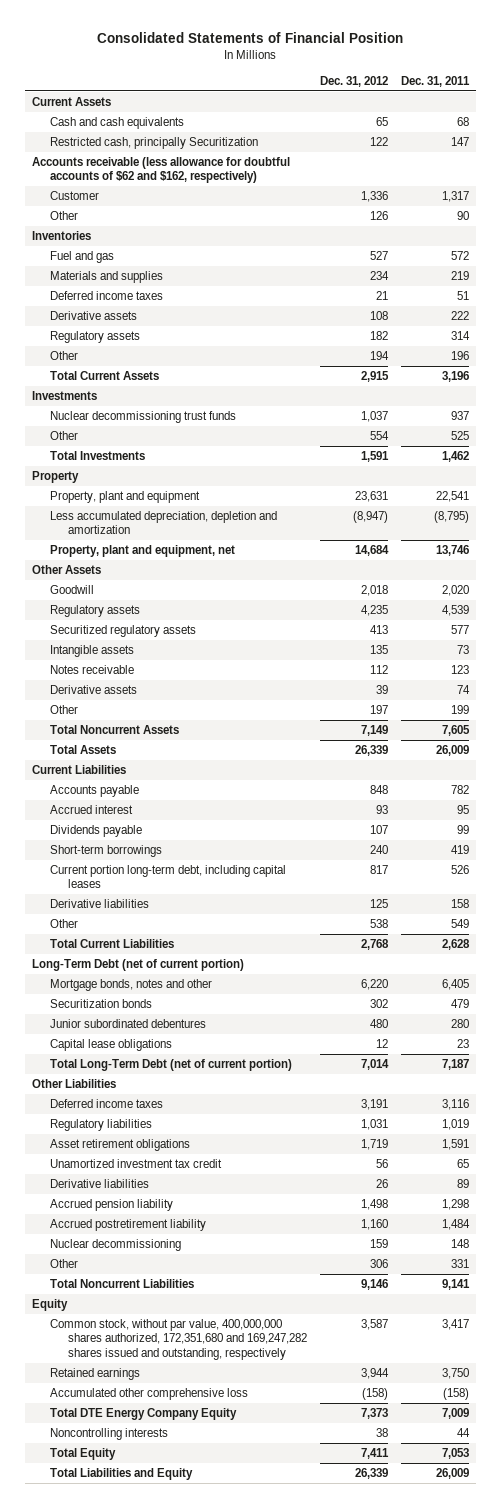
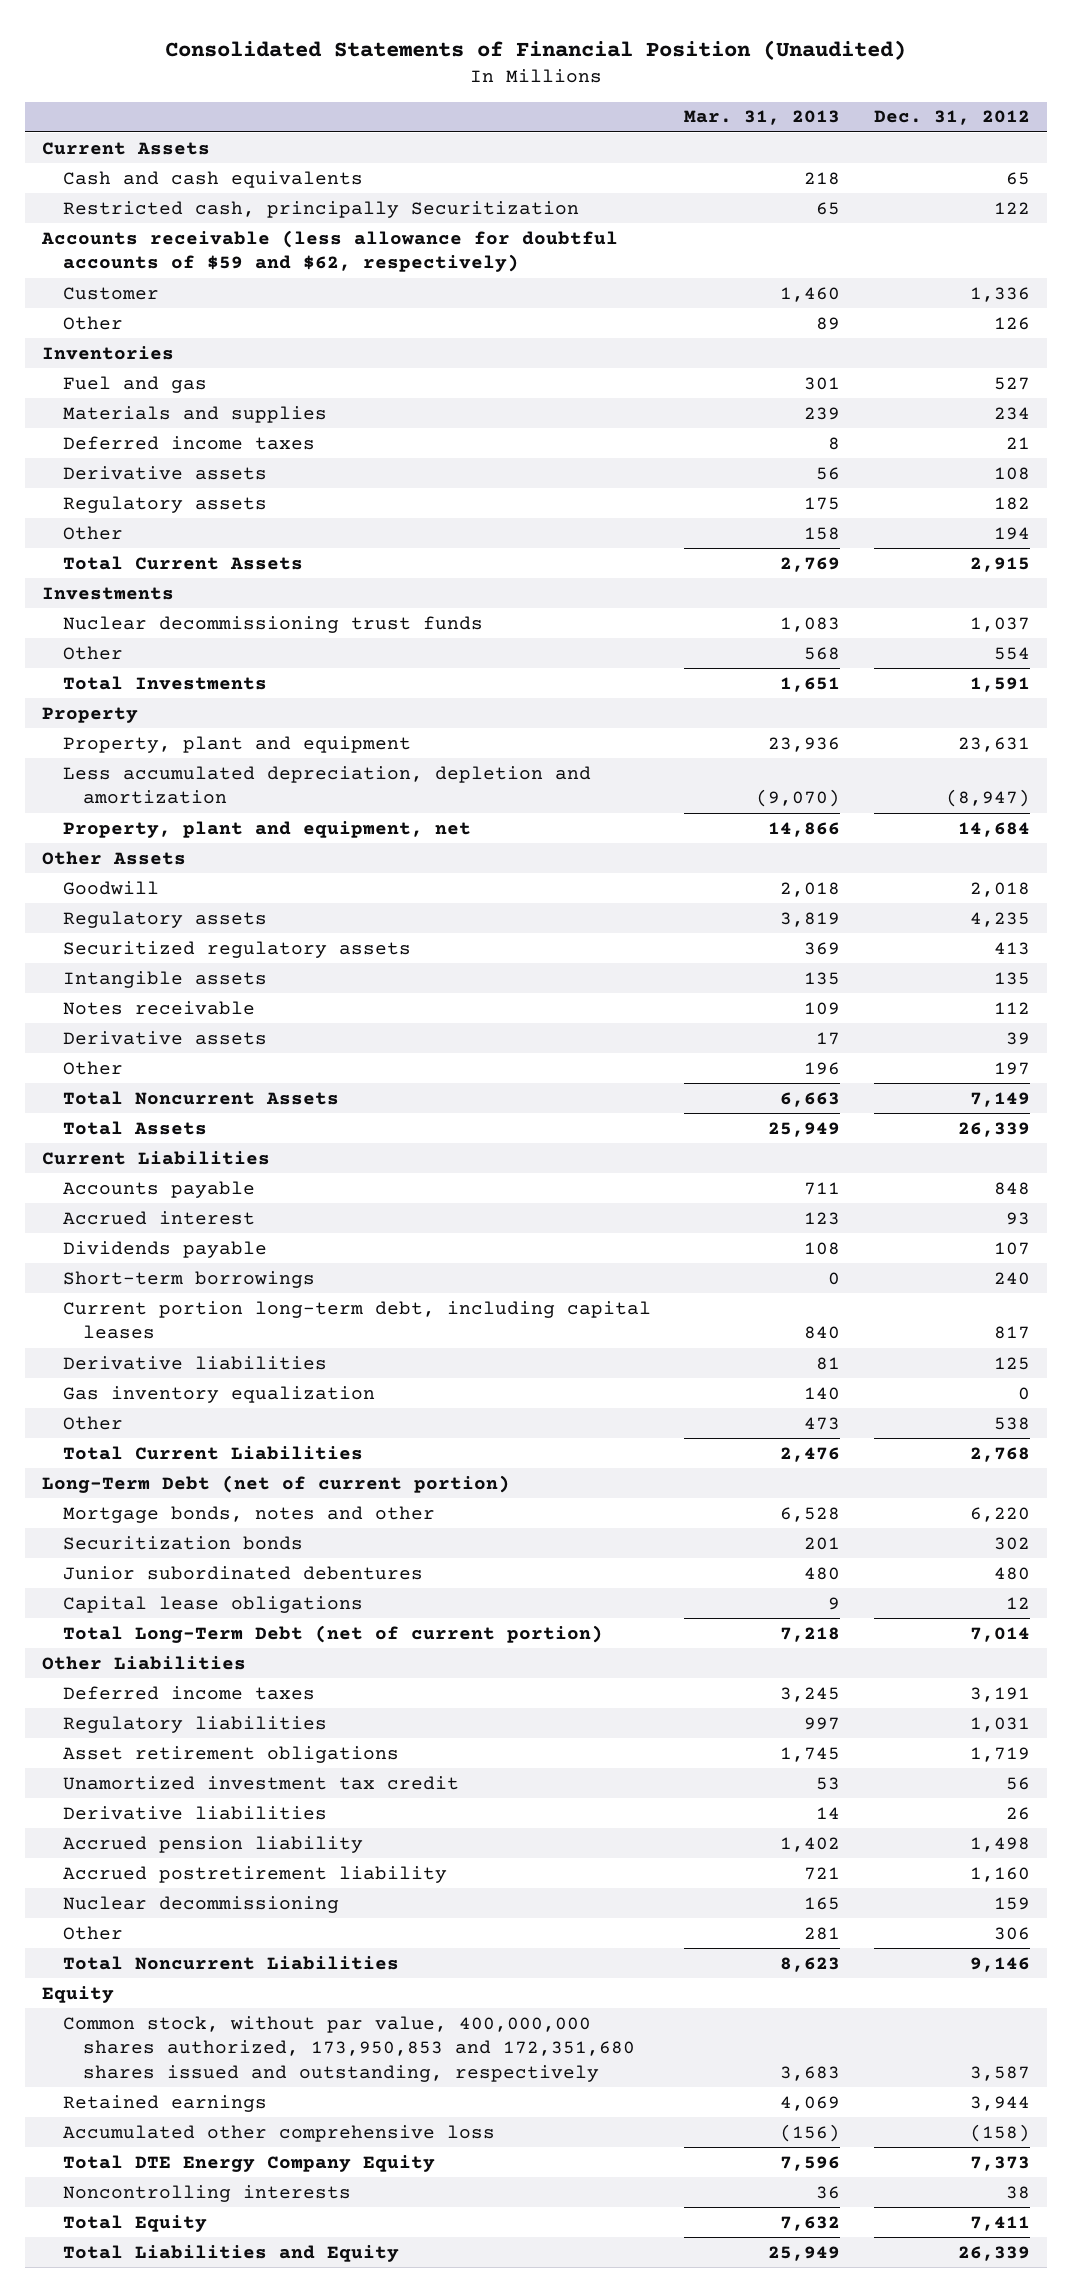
- Consolidated Statements of Financial Position
+ Consolidated Statements of Financial Position (Unaudited)
- | Dec. 31, 2012 | Dec. 31, 2011
+ | Mar. 31, 2013 | Dec. 31, 2012
- Accounts receivable (less allowance for doubtful accounts of $62 and $162, respectively)
+ Accounts receivable (less allowance for doubtful accounts of $59 and $62, respectively)
+ Gas inventory equalization | 140 | 0
- Common stock, without par value, 400,000,000 shares authorized, 172,351,680 and 169,247,282 shares issued and outstanding, respectively | 3,587 | 3,417
+ Common stock, without par value, 400,000,000 shares authorized, 173,950,853 and 172,351,680 shares issued and outstanding, respectively | 3,683 | 3,587

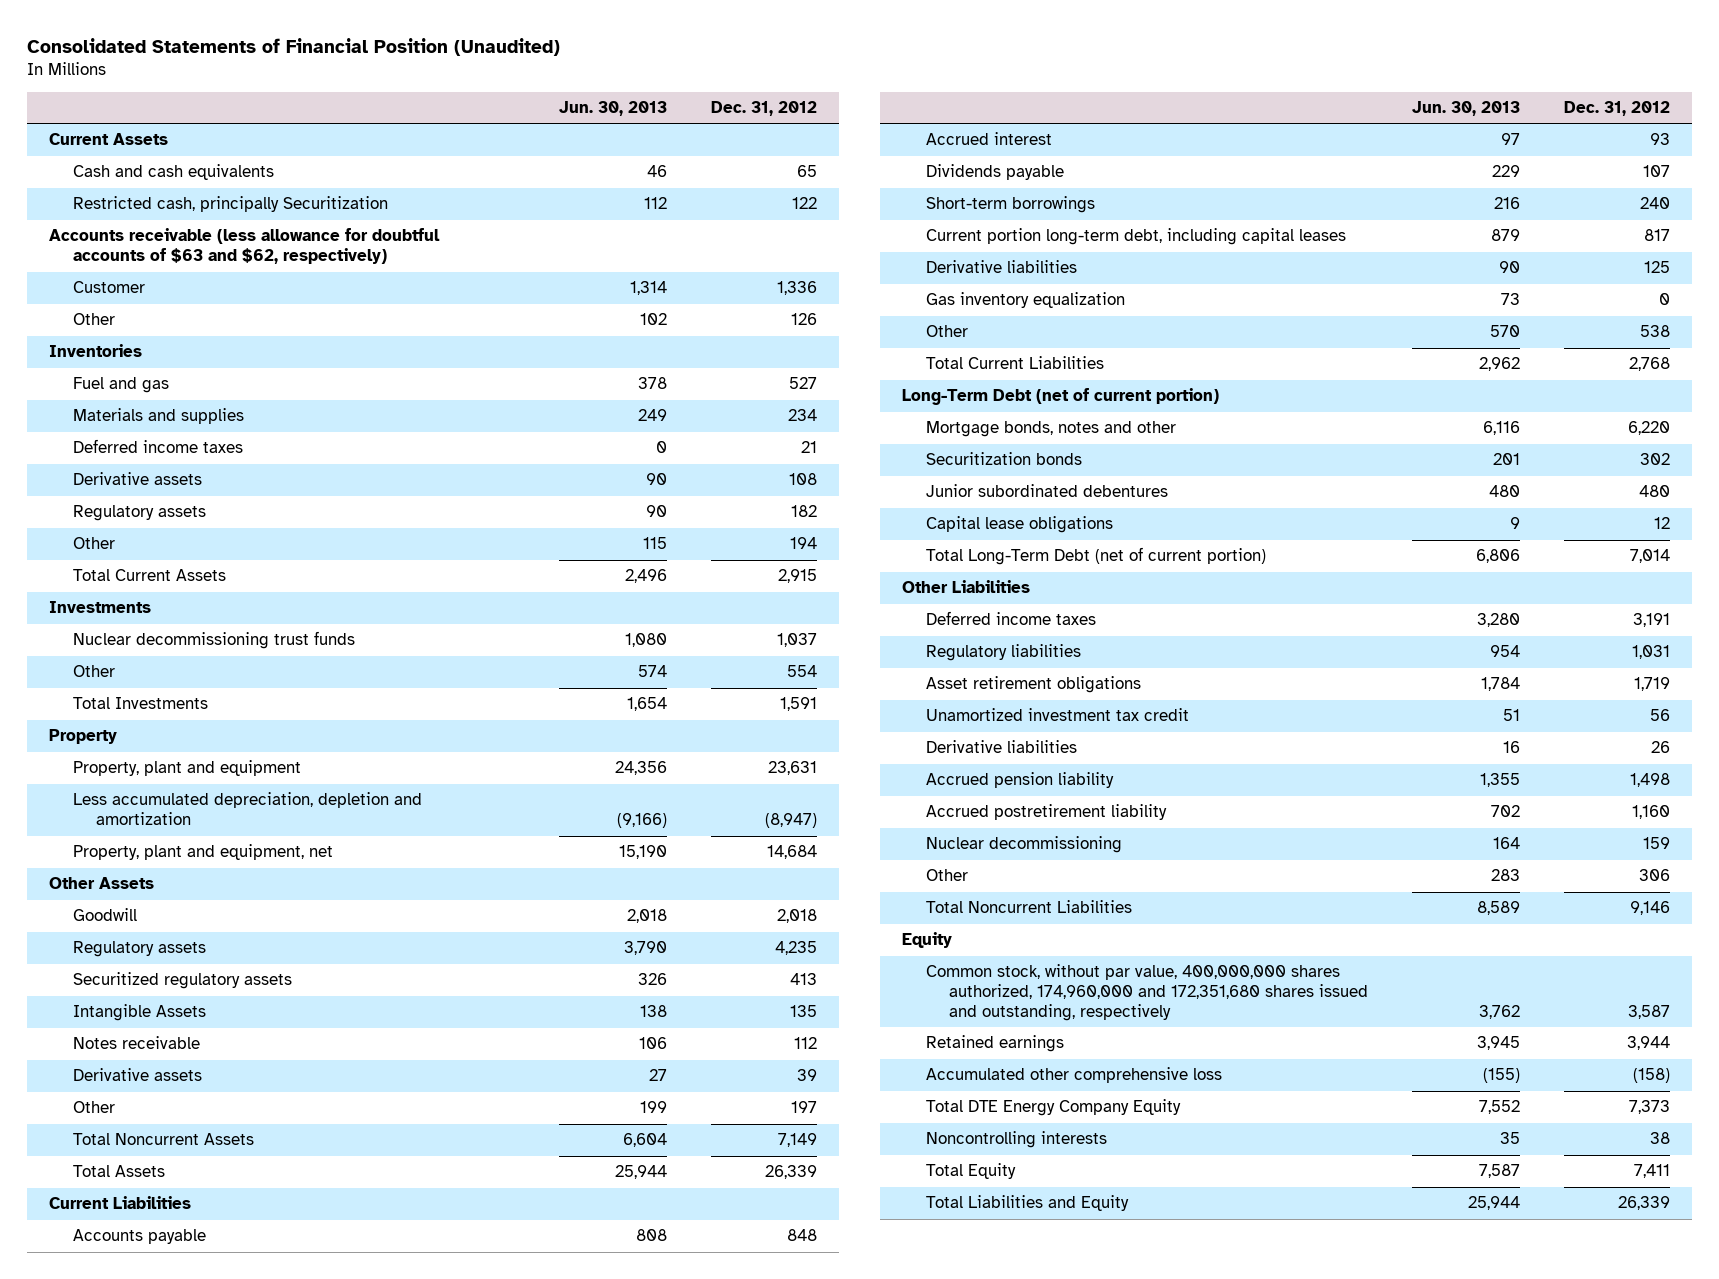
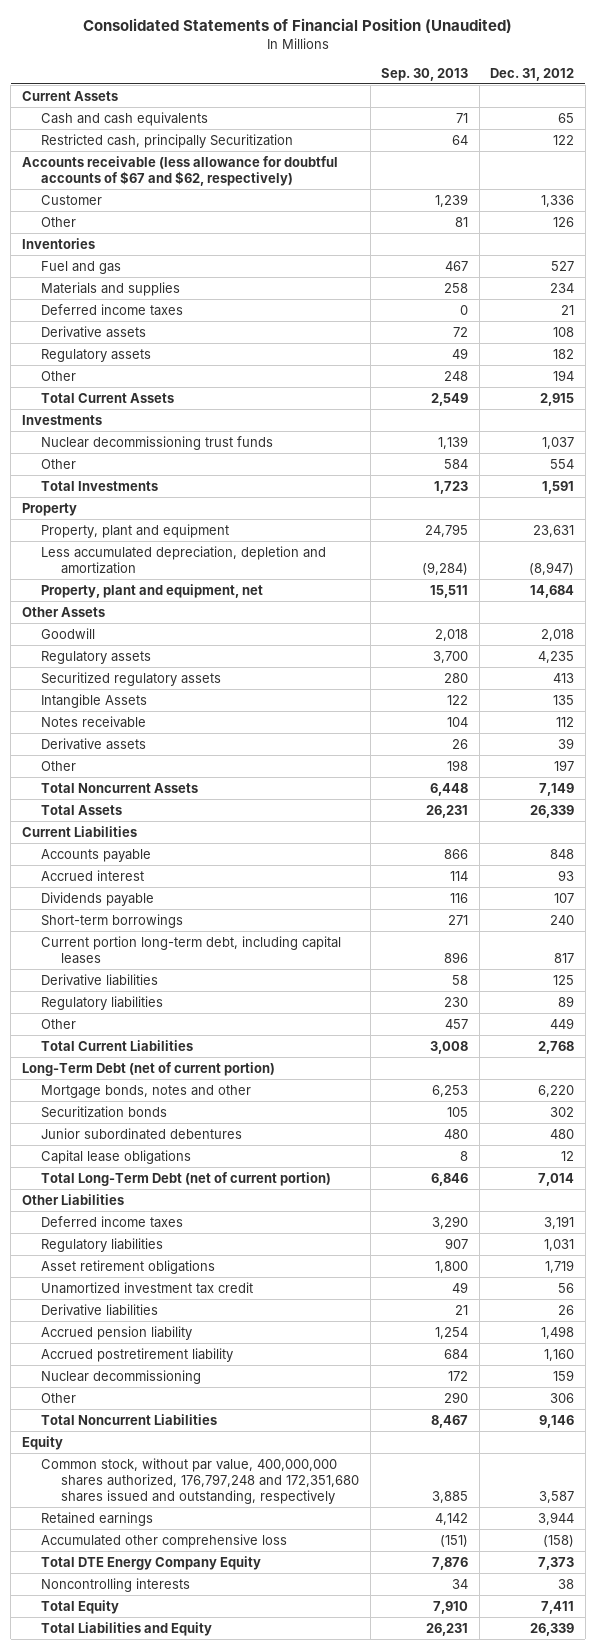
- | Jun. 30, 2013 | Dec. 31, 2012
+ | Sep. 30, 2013 | Dec. 31, 2012
- Accounts receivable (less allowance for doubtful accounts of $63 and $62, respectively)
+ Accounts receivable (less allowance for doubtful accounts of $67 and $62, respectively)
- Gas inventory equalization | 73 | 0
- Other | 570 | 538
+ Regulatory liabilities | 230 | 89
+ Other | 457 | 449
- Common stock, without par value, 400,000,000 shares authorized, 174,960,000 and 172,351,680 shares issued and outstanding, respectively | 3,762 | 3,587
+ Common stock, without par value, 400,000,000 shares authorized, 176,797,248 and 172,351,680 shares issued and outstanding, respectively | 3,885 | 3,587

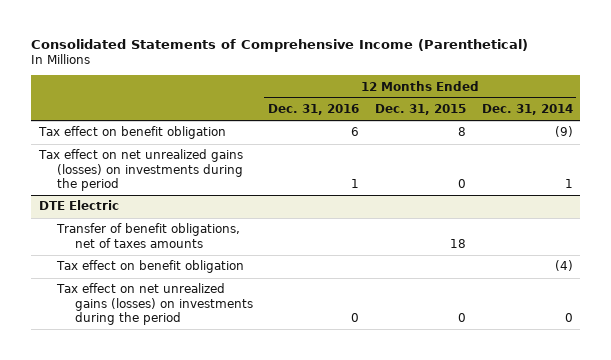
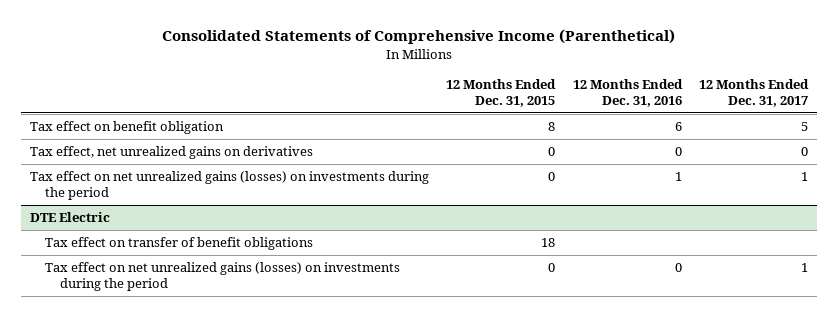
- | 12 Months Ended Dec. 31, 2016 | 12 Months Ended Dec. 31, 2015 | 12 Months Ended Dec. 31, 2014
+ | 12 Months Ended Dec. 31, 2015 | 12 Months Ended Dec. 31, 2016 | 12 Months Ended Dec. 31, 2017
+ Tax effect, net unrealized gains on derivatives | 0 | 0 | 0
@ DTE Electric
- Transfer of benefit obligations, net of taxes amounts | | 18 |
- Tax effect on benefit obligation | | | (4)
+ Tax effect on transfer of benefit obligations | 18 | |

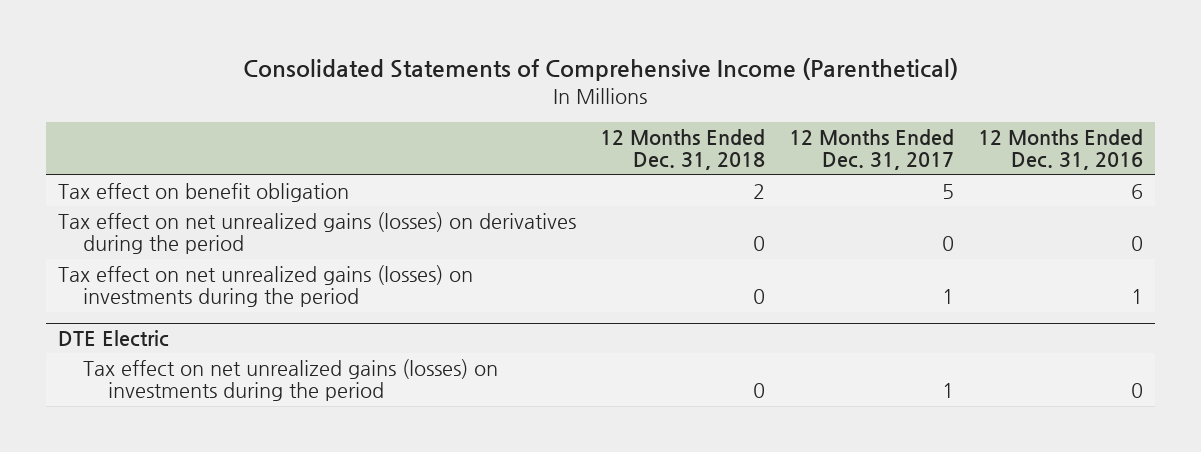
- | 12 Months Ended Dec. 31, 2015 | 12 Months Ended Dec. 31, 2016 | 12 Months Ended Dec. 31, 2017
+ | 12 Months Ended Dec. 31, 2018 | 12 Months Ended Dec. 31, 2017 | 12 Months Ended Dec. 31, 2016
- Tax effect, net unrealized gains on derivatives | 0 | 0 | 0
+ Tax effect on net unrealized gains (losses) on derivatives during the period | 0 | 0 | 0
@ DTE Electric
- Tax effect on transfer of benefit obligations | 18 | |

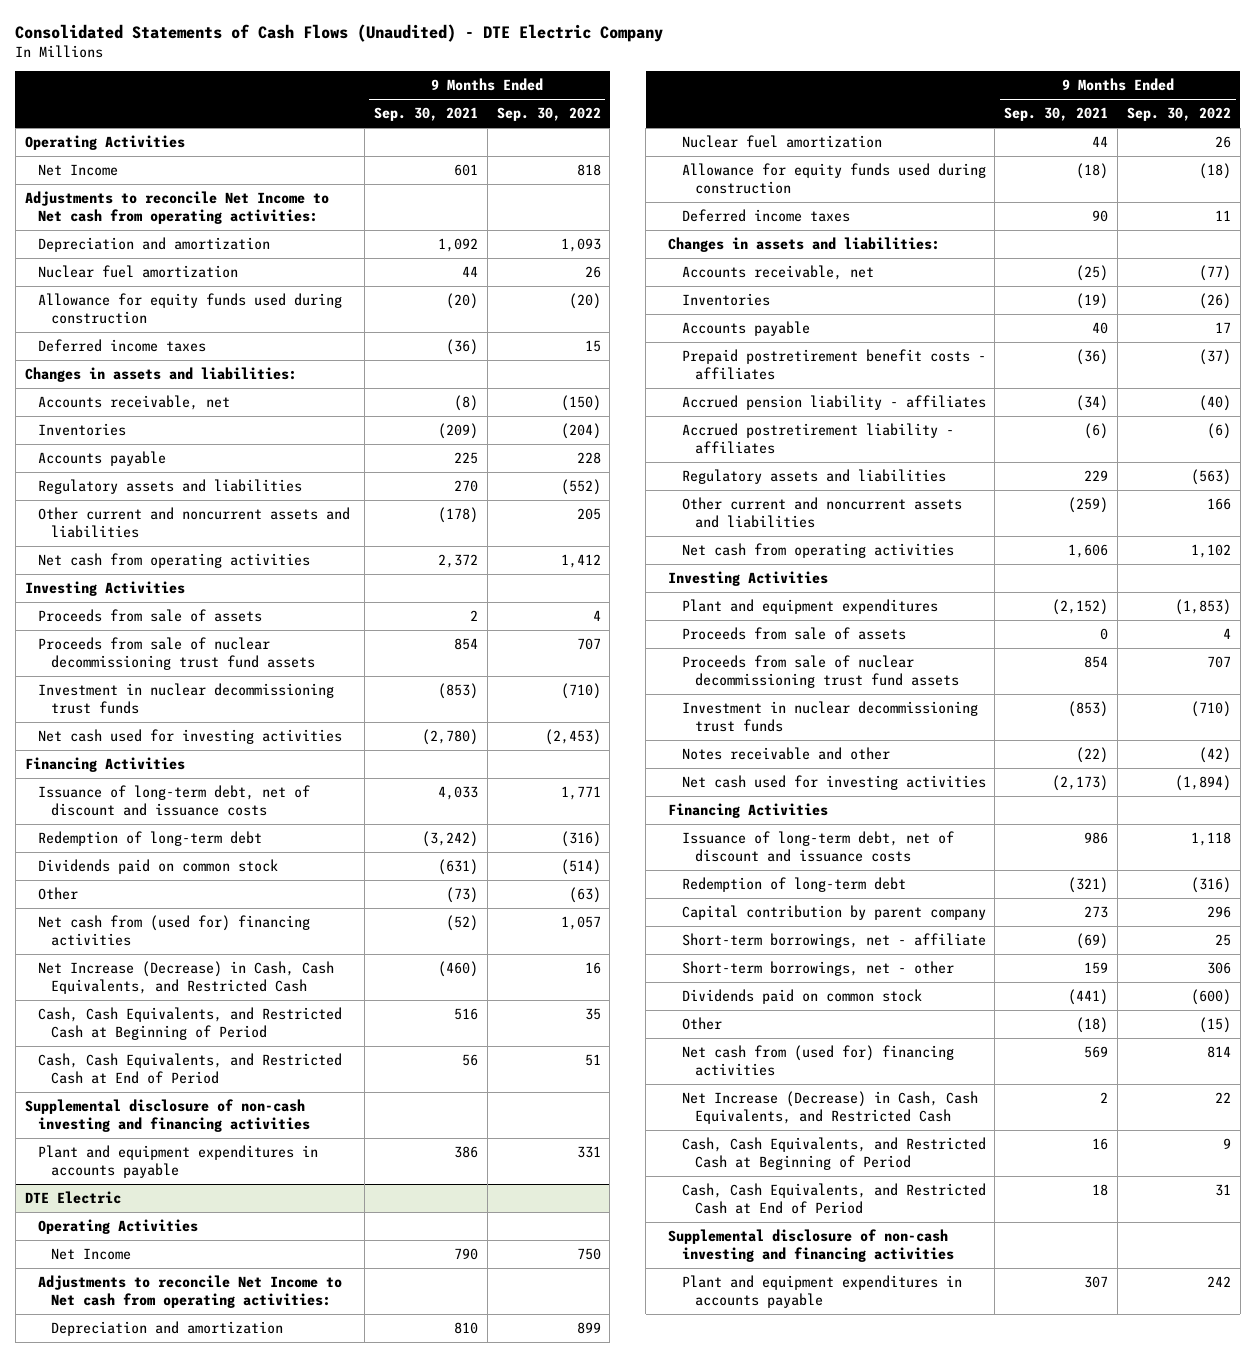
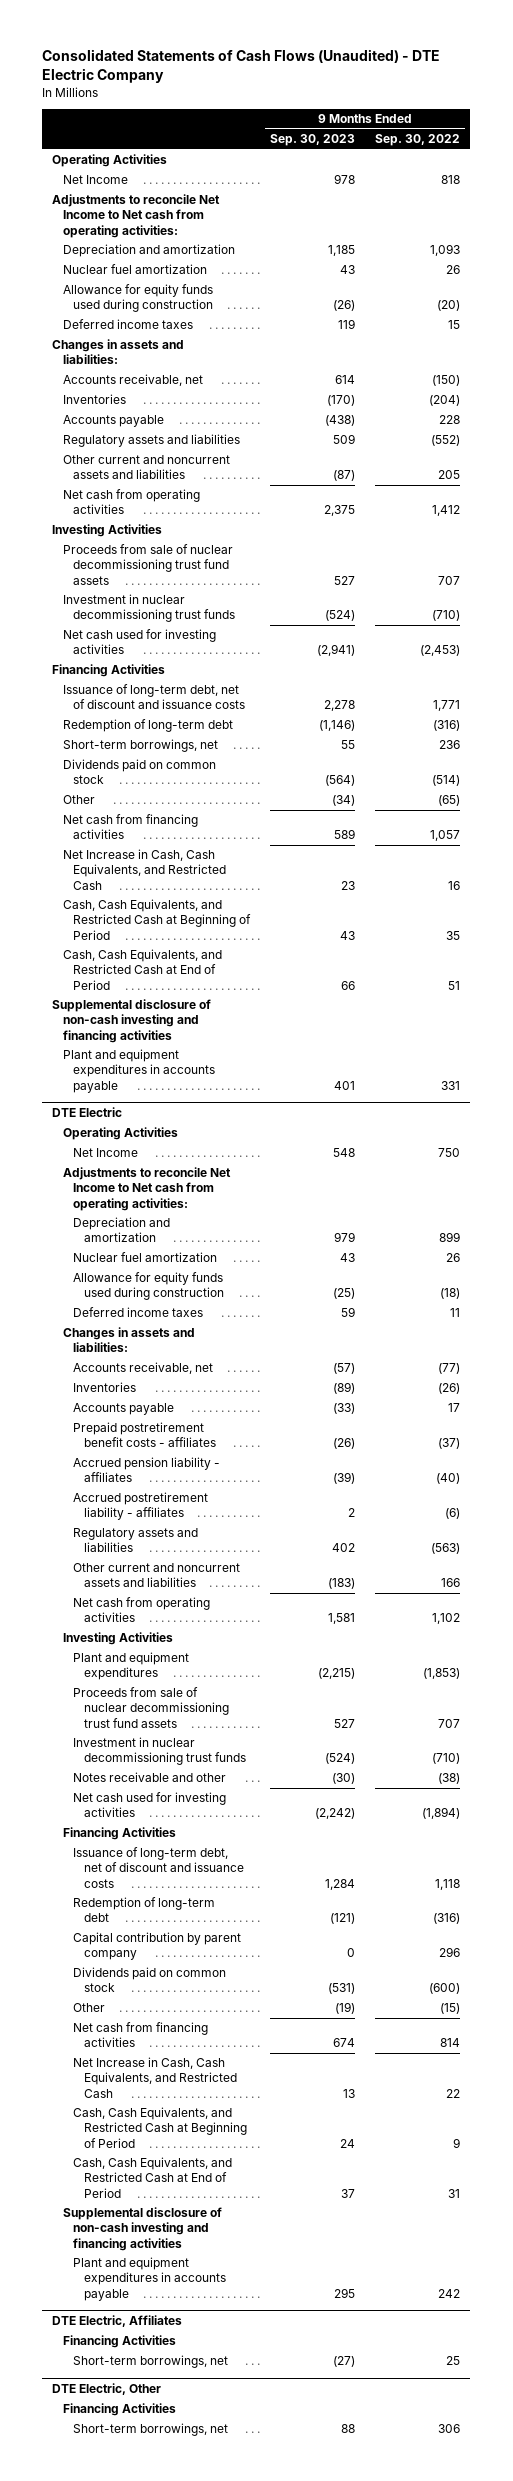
- | 9 Months Ended Sep. 30, 2021 | 9 Months Ended Sep. 30, 2022
+ | 9 Months Ended Sep. 30, 2023 | 9 Months Ended Sep. 30, 2022
- Proceeds from sale of assets | 2 | 4
+ Short-term borrowings, net | 55 | 236
- Other | (73) | (63)
- Net cash from (used for) financing activities | (52) | 1,057
- Net Increase (Decrease) in Cash, Cash Equivalents, and Restricted Cash | (460) | 16
+ Other | (34) | (65)
+ Net cash from financing activities | 589 | 1,057
+ Net Increase in Cash, Cash Equivalents, and Restricted Cash | 23 | 16
@ DTE Electric
- Proceeds from sale of assets | 0 | 4
- Notes receivable and other | (22) | (42)
+ Notes receivable and other | (30) | (38)
- Short-term borrowings, net - affiliate | (69) | 25
- Short-term borrowings, net - other | 159 | 306
- Net cash from (used for) financing activities | 569 | 814
- Net Increase (Decrease) in Cash, Cash Equivalents, and Restricted Cash | 2 | 22
+ Net cash from financing activities | 674 | 814
+ Net Increase in Cash, Cash Equivalents, and Restricted Cash | 13 | 22
+ DTE Electric, Affiliates
+ Financing Activities
+ Short-term borrowings, net | (27) | 25
+ DTE Electric, Other
+ Financing Activities
+ Short-term borrowings, net | 88 | 306

